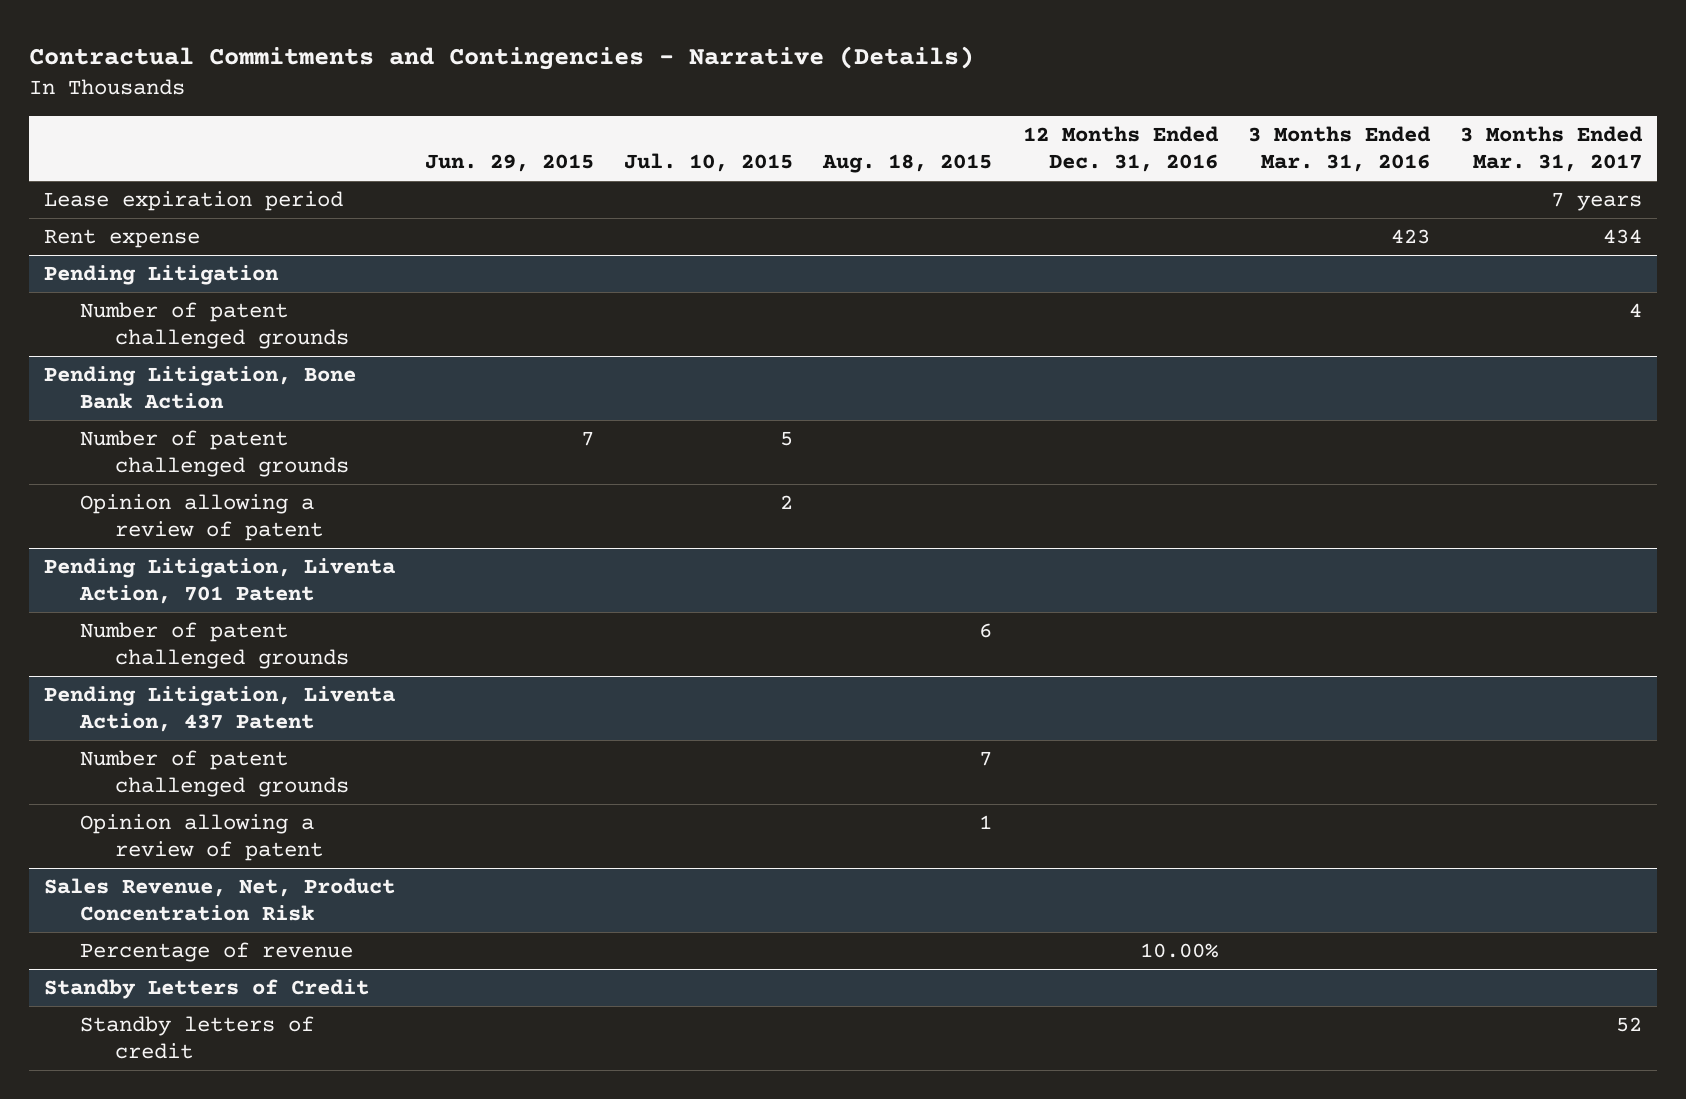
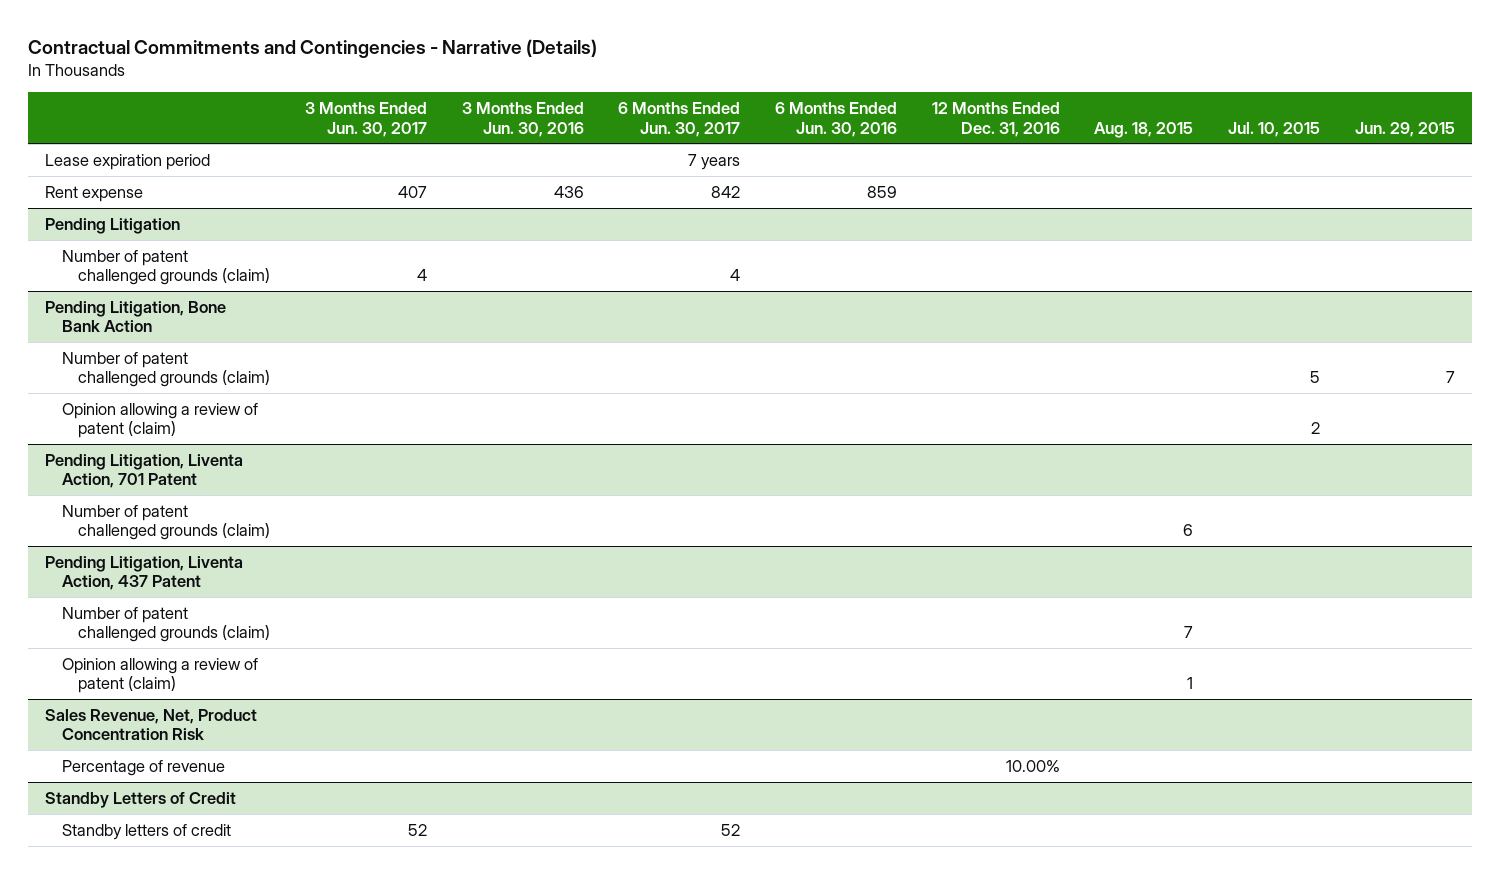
- | Jun. 29, 2015 | Jul. 10, 2015 | Aug. 18, 2015 | 12 Months Ended Dec. 31, 2016 | 3 Months Ended Mar. 31, 2016 | 3 Months Ended Mar. 31, 2017
+ | 3 Months Ended Jun. 30, 2017 | 3 Months Ended Jun. 30, 2016 | 6 Months Ended Jun. 30, 2017 | 6 Months Ended Jun. 30, 2016 | 12 Months Ended Dec. 31, 2016 | Aug. 18, 2015 | Jul. 10, 2015 | Jun. 29, 2015
@ Pending Litigation
- Number of patent challenged grounds | | | | | | 4
+ Number of patent challenged grounds (claim) | 4 | | 4 | | | | |
@ Pending Litigation, Bone Bank Action
- Number of patent challenged grounds | 7 | 5 | | | |
- Opinion allowing a review of patent | | 2 | | | |
+ Number of patent challenged grounds (claim) | | | | | | | 5 | 7
+ Opinion allowing a review of patent (claim) | | | | | | | 2 |
@ Pending Litigation, Liventa Action, 701 Patent
- Number of patent challenged grounds | | | 6 | | |
+ Number of patent challenged grounds (claim) | | | | | | 6 | |
@ Pending Litigation, Liventa Action, 437 Patent
- Number of patent challenged grounds | | | 7 | | |
- Opinion allowing a review of patent | | | 1 | | |
+ Number of patent challenged grounds (claim) | | | | | | 7 | |
+ Opinion allowing a review of patent (claim) | | | | | | 1 | |

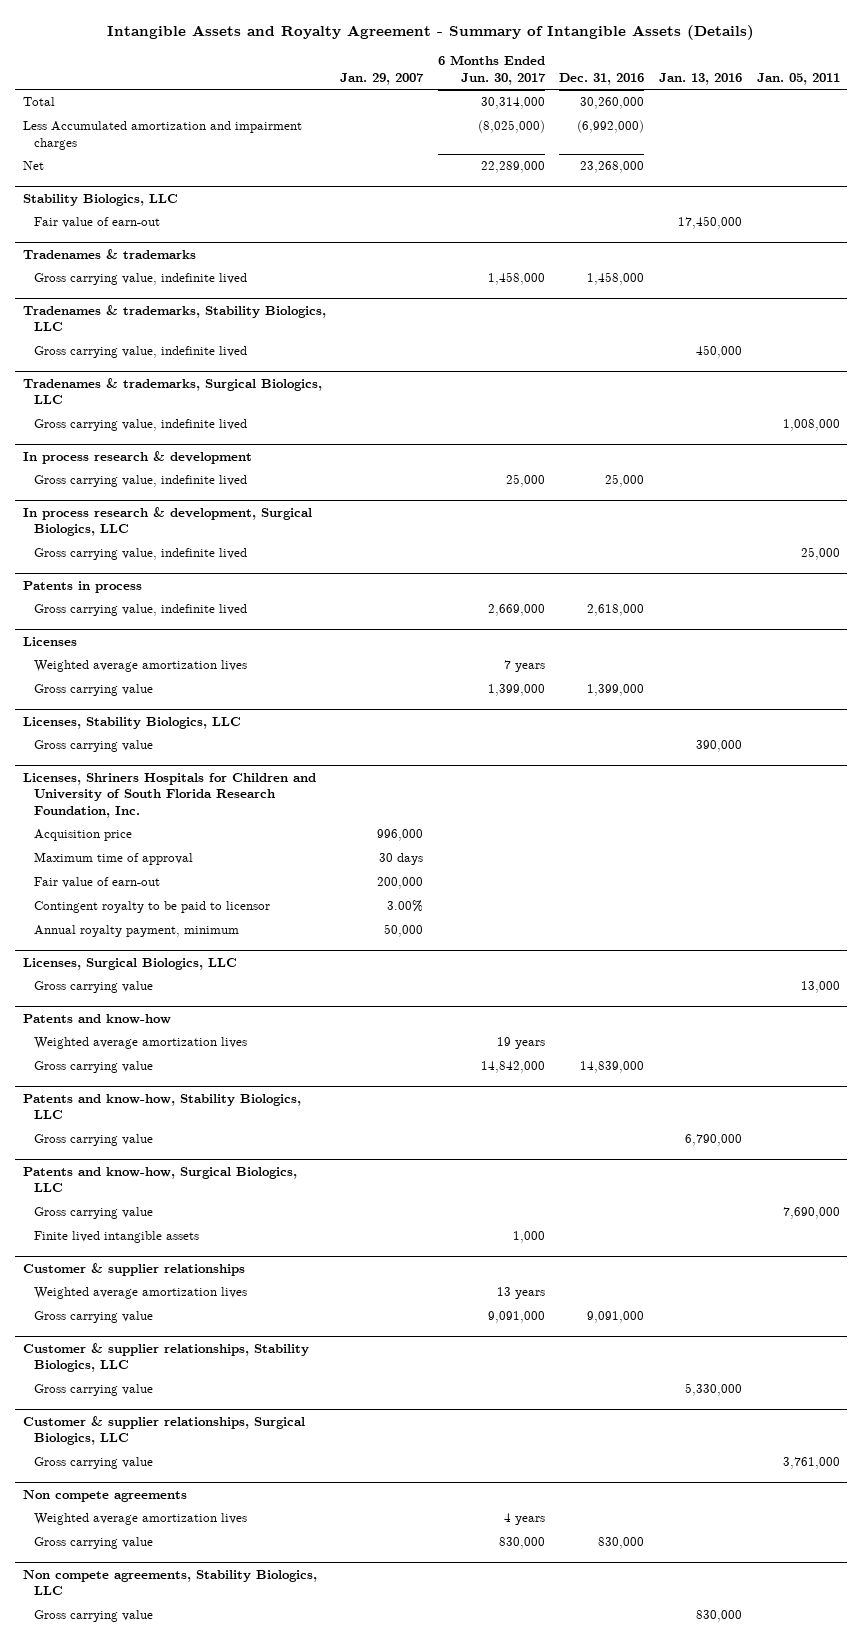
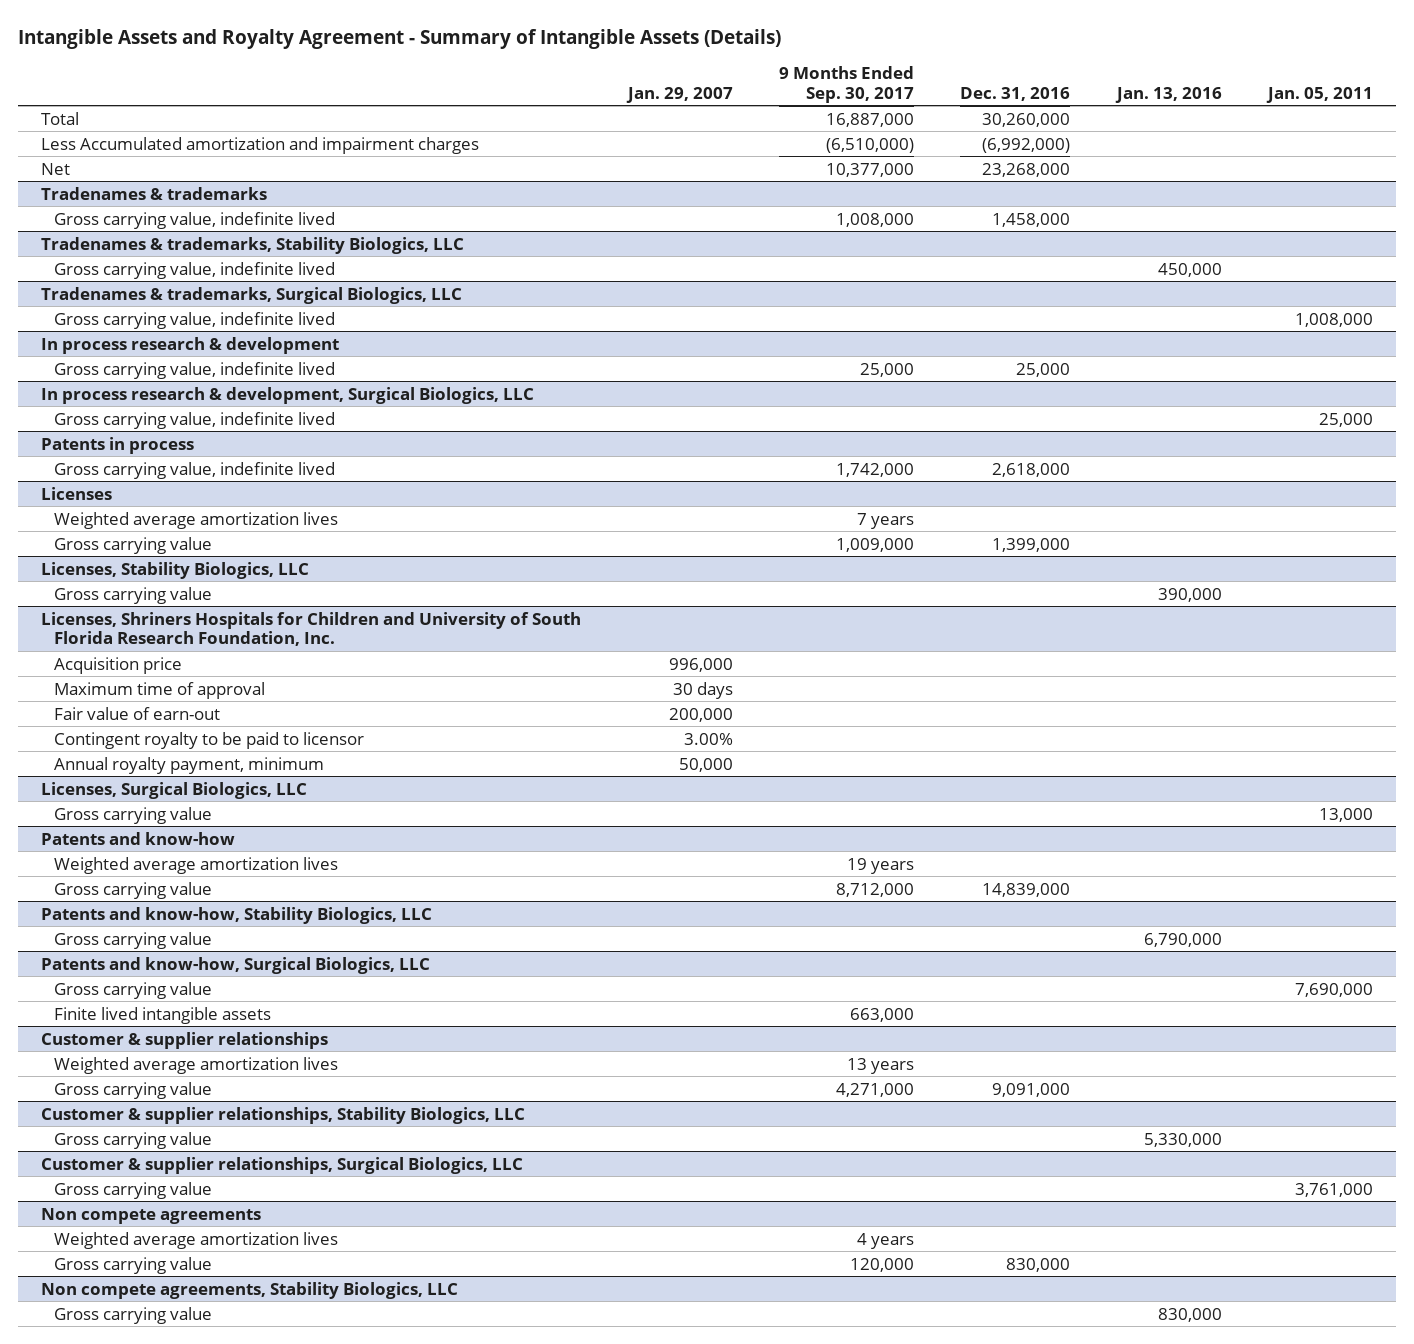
- | Jan. 29, 2007 | 6 Months Ended Jun. 30, 2017 | Dec. 31, 2016 | Jan. 13, 2016 | Jan. 05, 2011
+ | Jan. 29, 2007 | 9 Months Ended Sep. 30, 2017 | Dec. 31, 2016 | Jan. 13, 2016 | Jan. 05, 2011
- Stability Biologics, LLC
- Fair value of earn-out | | | | 17,450,000 |

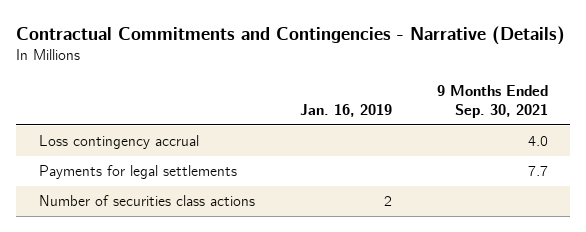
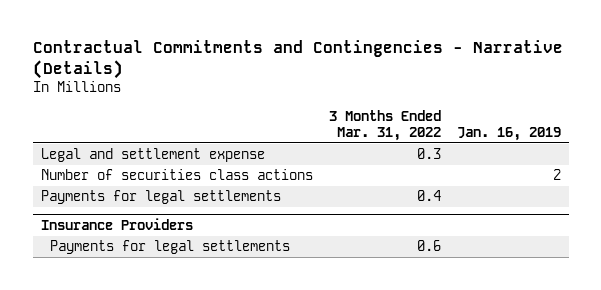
- | Jan. 16, 2019 | 9 Months Ended Sep. 30, 2021
+ | 3 Months Ended Mar. 31, 2022 | Jan. 16, 2019
- Loss contingency accrual | | 4.0
+ Legal and settlement expense | 0.3 |
moved down: Payments for legal settlements | 0.4 |
+ Insurance Providers
+ Payments for legal settlements | 0.6 |

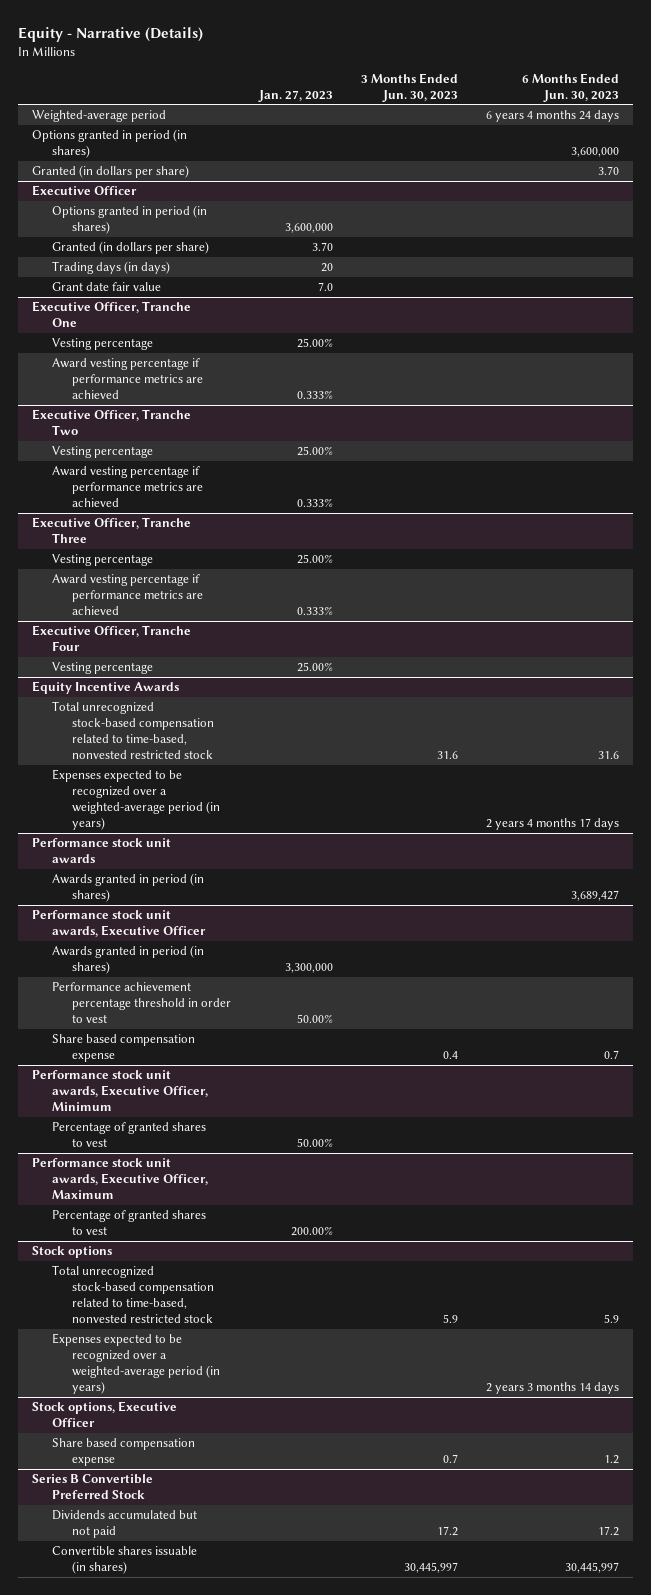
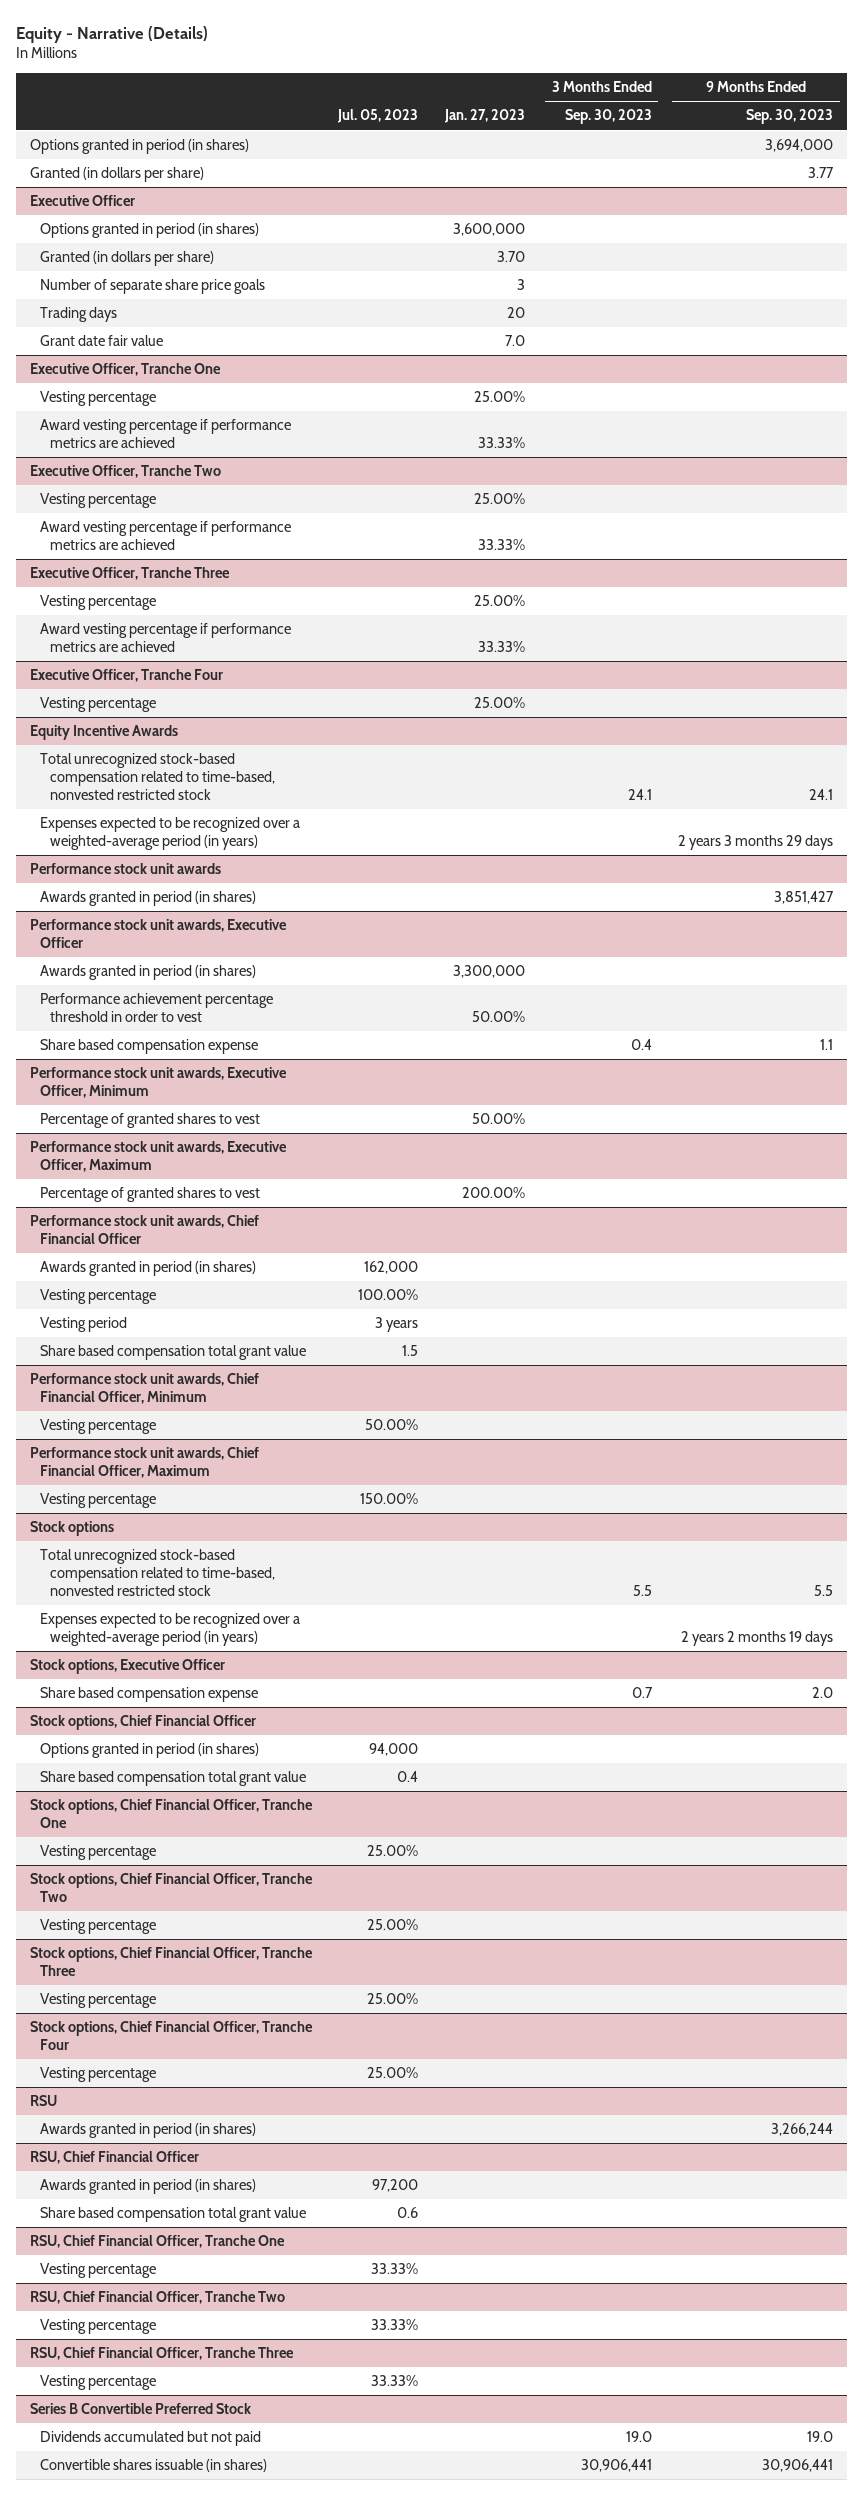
- | Jan. 27, 2023 | 3 Months Ended Jun. 30, 2023 | 6 Months Ended Jun. 30, 2023
+ | Jul. 05, 2023 | Jan. 27, 2023 | 3 Months Ended Sep. 30, 2023 | 9 Months Ended Sep. 30, 2023
- Weighted-average period | | | 6 years 4 months 24 days
@ Executive Officer
- Trading days (in days) | 20 | |
+ Number of separate share price goals | | 3 | |
+ Trading days | | 20 | |
@ Executive Officer, Tranche One
- Award vesting percentage if performance metrics are achieved | 0.333% | |
+ Award vesting percentage if performance metrics are achieved | | 33.33% | |
@ Executive Officer, Tranche Two
- Award vesting percentage if performance metrics are achieved | 0.333% | |
+ Award vesting percentage if performance metrics are achieved | | 33.33% | |
@ Executive Officer, Tranche Three
- Award vesting percentage if performance metrics are achieved | 0.333% | |
+ Award vesting percentage if performance metrics are achieved | | 33.33% | |
+ Performance stock unit awards, Chief Financial Officer
+ Awards granted in period (in shares) | 162,000 | | |
+ Vesting percentage | 100.00% | | |
+ Vesting period | 3 years | | |
+ Share based compensation total grant value | 1.5 | | |
+ Performance stock unit awards, Chief Financial Officer, Minimum
+ Vesting percentage | 50.00% | | |
+ Performance stock unit awards, Chief Financial Officer, Maximum
+ Vesting percentage | 150.00% | | |
+ Stock options, Chief Financial Officer
+ Options granted in period (in shares) | 94,000 | | |
+ Share based compensation total grant value | 0.4 | | |
+ Stock options, Chief Financial Officer, Tranche One
+ Vesting percentage | 25.00% | | |
+ Stock options, Chief Financial Officer, Tranche Two
+ Vesting percentage | 25.00% | | |
+ Stock options, Chief Financial Officer, Tranche Three
+ Vesting percentage | 25.00% | | |
+ Stock options, Chief Financial Officer, Tranche Four
+ Vesting percentage | 25.00% | | |
+ RSU
+ Awards granted in period (in shares) | | | | 3,266,244
+ RSU, Chief Financial Officer
+ Awards granted in period (in shares) | 97,200 | | |
+ Share based compensation total grant value | 0.6 | | |
+ RSU, Chief Financial Officer, Tranche One
+ Vesting percentage | 33.33% | | |
+ RSU, Chief Financial Officer, Tranche Two
+ Vesting percentage | 33.33% | | |
+ RSU, Chief Financial Officer, Tranche Three
+ Vesting percentage | 33.33% | | |

